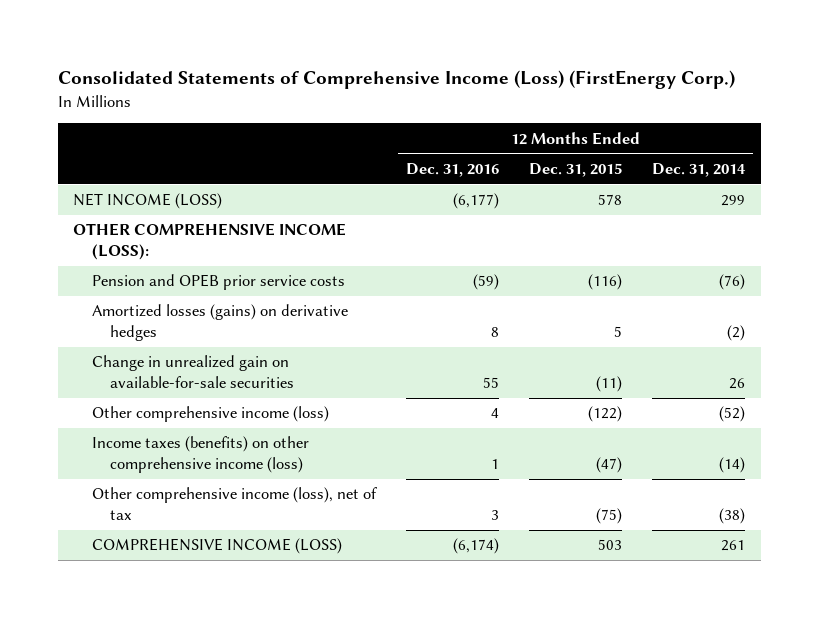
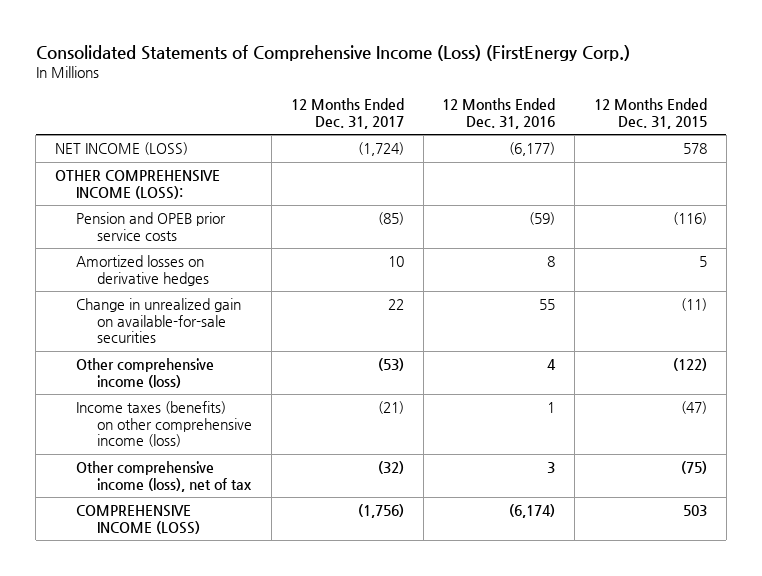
- | 12 Months Ended Dec. 31, 2016 | 12 Months Ended Dec. 31, 2015 | 12 Months Ended Dec. 31, 2014
+ | 12 Months Ended Dec. 31, 2017 | 12 Months Ended Dec. 31, 2016 | 12 Months Ended Dec. 31, 2015
- Amortized losses (gains) on derivative hedges | 8 | 5 | (2)
+ Amortized losses on derivative hedges | 10 | 8 | 5

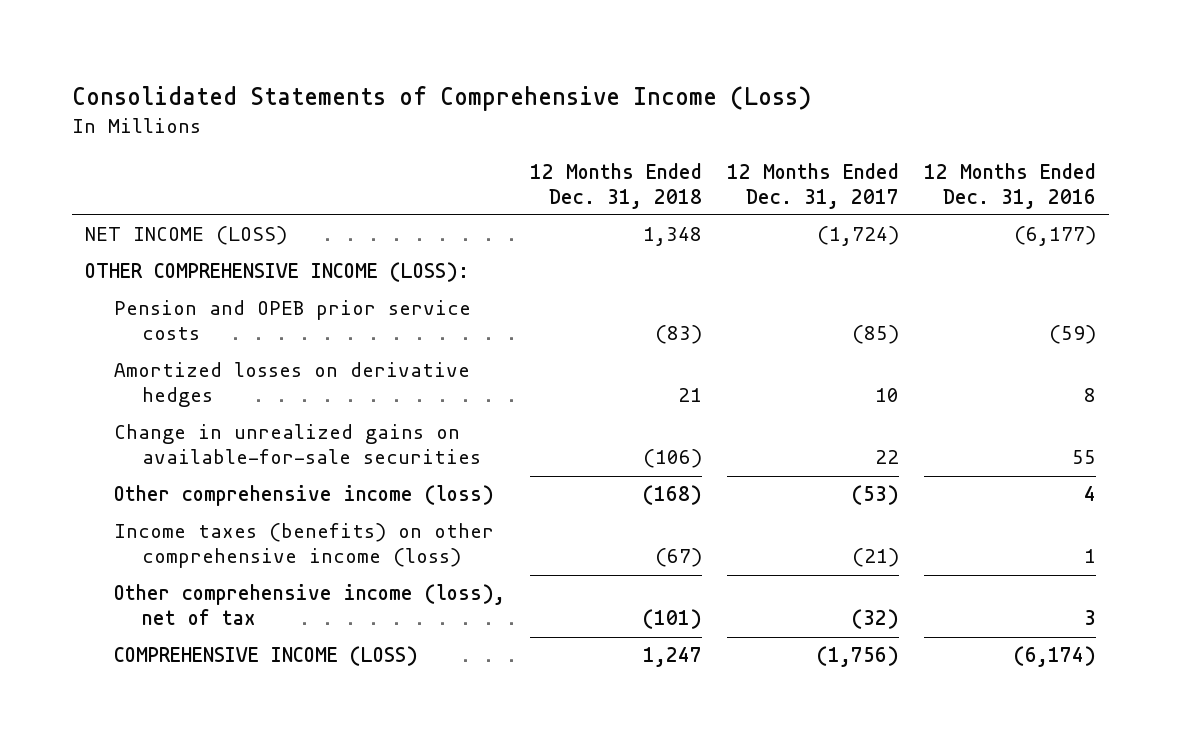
- Consolidated Statements of Comprehensive Income (Loss) (FirstEnergy Corp.)
+ Consolidated Statements of Comprehensive Income (Loss)
- | 12 Months Ended Dec. 31, 2017 | 12 Months Ended Dec. 31, 2016 | 12 Months Ended Dec. 31, 2015
+ | 12 Months Ended Dec. 31, 2018 | 12 Months Ended Dec. 31, 2017 | 12 Months Ended Dec. 31, 2016
- Change in unrealized gain on available-for-sale securities | 22 | 55 | (11)
+ Change in unrealized gains on available-for-sale securities | (106) | 22 | 55

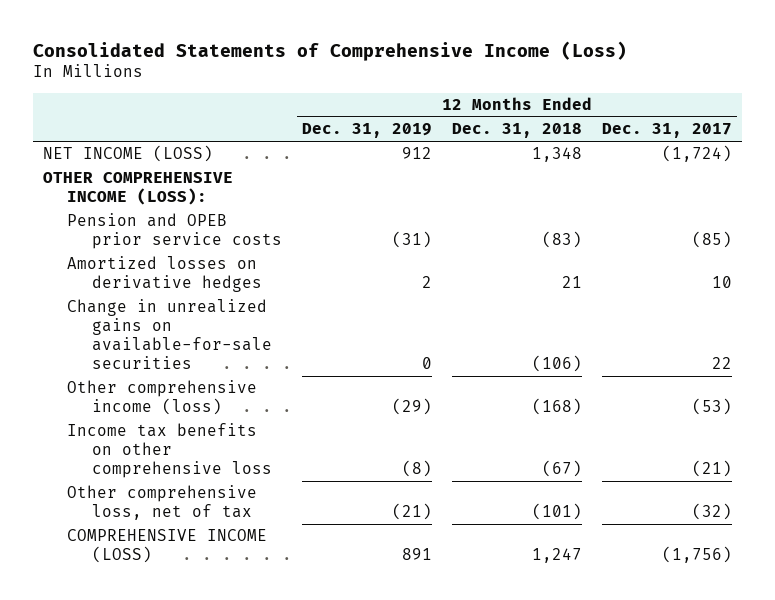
- | 12 Months Ended Dec. 31, 2018 | 12 Months Ended Dec. 31, 2017 | 12 Months Ended Dec. 31, 2016
+ | 12 Months Ended Dec. 31, 2019 | 12 Months Ended Dec. 31, 2018 | 12 Months Ended Dec. 31, 2017
- Income taxes (benefits) on other comprehensive income (loss) | (67) | (21) | 1
- Other comprehensive income (loss), net of tax | (101) | (32) | 3
+ Income tax benefits on other comprehensive loss | (8) | (67) | (21)
+ Other comprehensive loss, net of tax | (21) | (101) | (32)

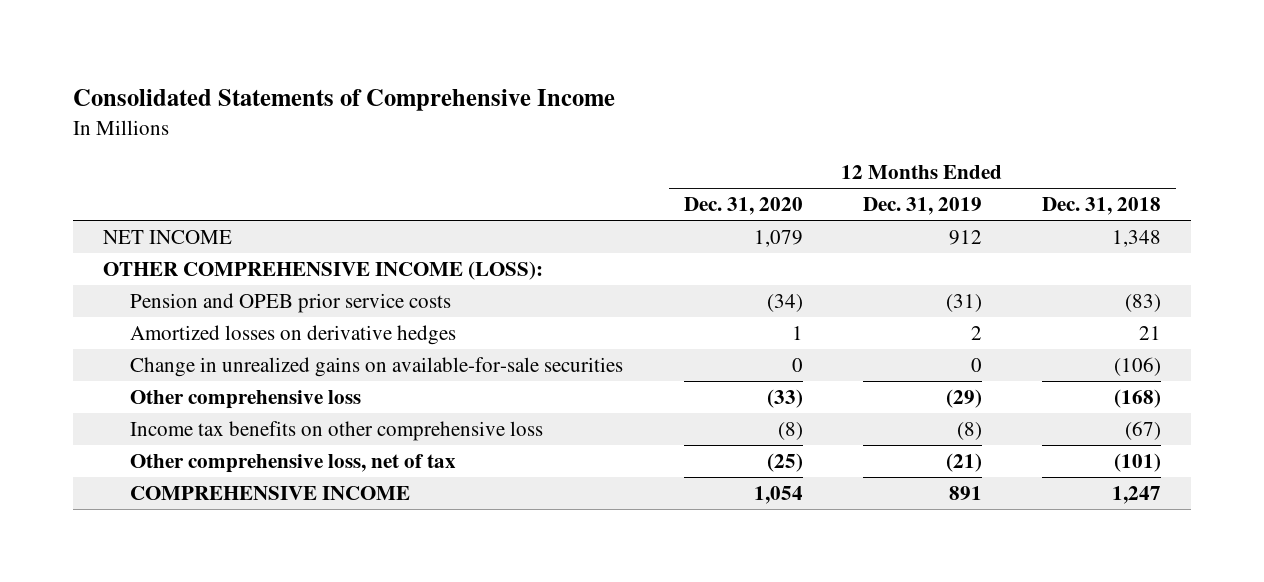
- Consolidated Statements of Comprehensive Income (Loss)
+ Consolidated Statements of Comprehensive Income
- | 12 Months Ended Dec. 31, 2019 | 12 Months Ended Dec. 31, 2018 | 12 Months Ended Dec. 31, 2017
+ | 12 Months Ended Dec. 31, 2020 | 12 Months Ended Dec. 31, 2019 | 12 Months Ended Dec. 31, 2018
- NET INCOME (LOSS) | 912 | 1,348 | (1,724)
+ NET INCOME | 1,079 | 912 | 1,348
- Other comprehensive income (loss) | (29) | (168) | (53)
+ Other comprehensive loss | (33) | (29) | (168)
- COMPREHENSIVE INCOME (LOSS) | 891 | 1,247 | (1,756)
+ COMPREHENSIVE INCOME | 1,054 | 891 | 1,247

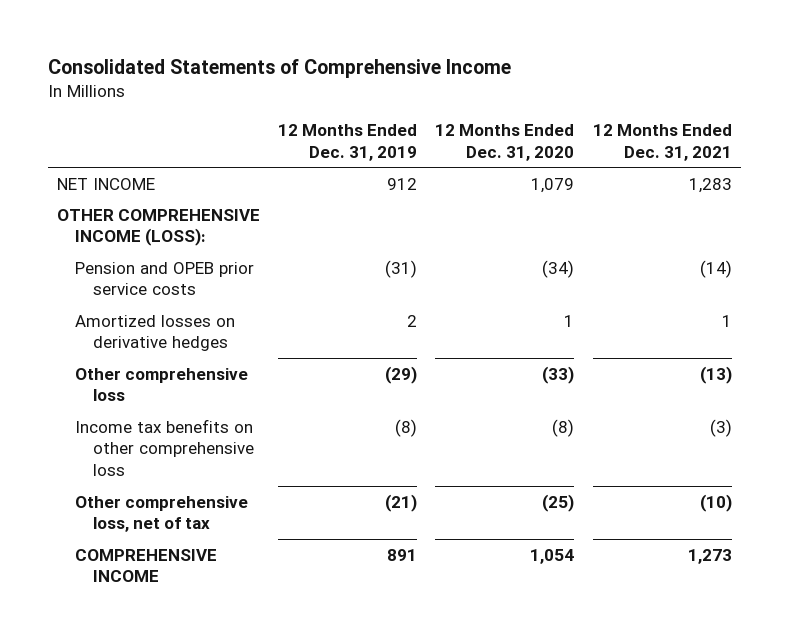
- | 12 Months Ended Dec. 31, 2020 | 12 Months Ended Dec. 31, 2019 | 12 Months Ended Dec. 31, 2018
+ | 12 Months Ended Dec. 31, 2019 | 12 Months Ended Dec. 31, 2020 | 12 Months Ended Dec. 31, 2021
- Change in unrealized gains on available-for-sale securities | 0 | 0 | (106)

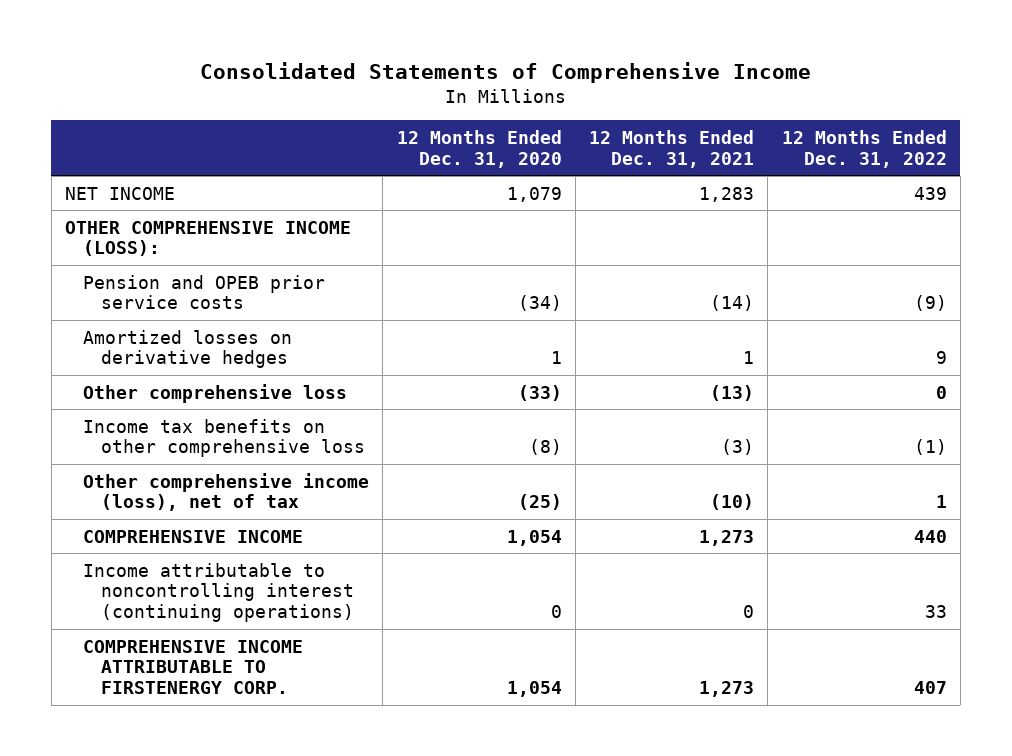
- | 12 Months Ended Dec. 31, 2019 | 12 Months Ended Dec. 31, 2020 | 12 Months Ended Dec. 31, 2021
+ | 12 Months Ended Dec. 31, 2020 | 12 Months Ended Dec. 31, 2021 | 12 Months Ended Dec. 31, 2022
- Other comprehensive loss, net of tax | (21) | (25) | (10)
+ Other comprehensive income (loss), net of tax | (25) | (10) | 1
+ Income attributable to noncontrolling interest (continuing operations) | 0 | 0 | 33
+ COMPREHENSIVE INCOME ATTRIBUTABLE TO FIRSTENERGY CORP. | 1,054 | 1,273 | 407

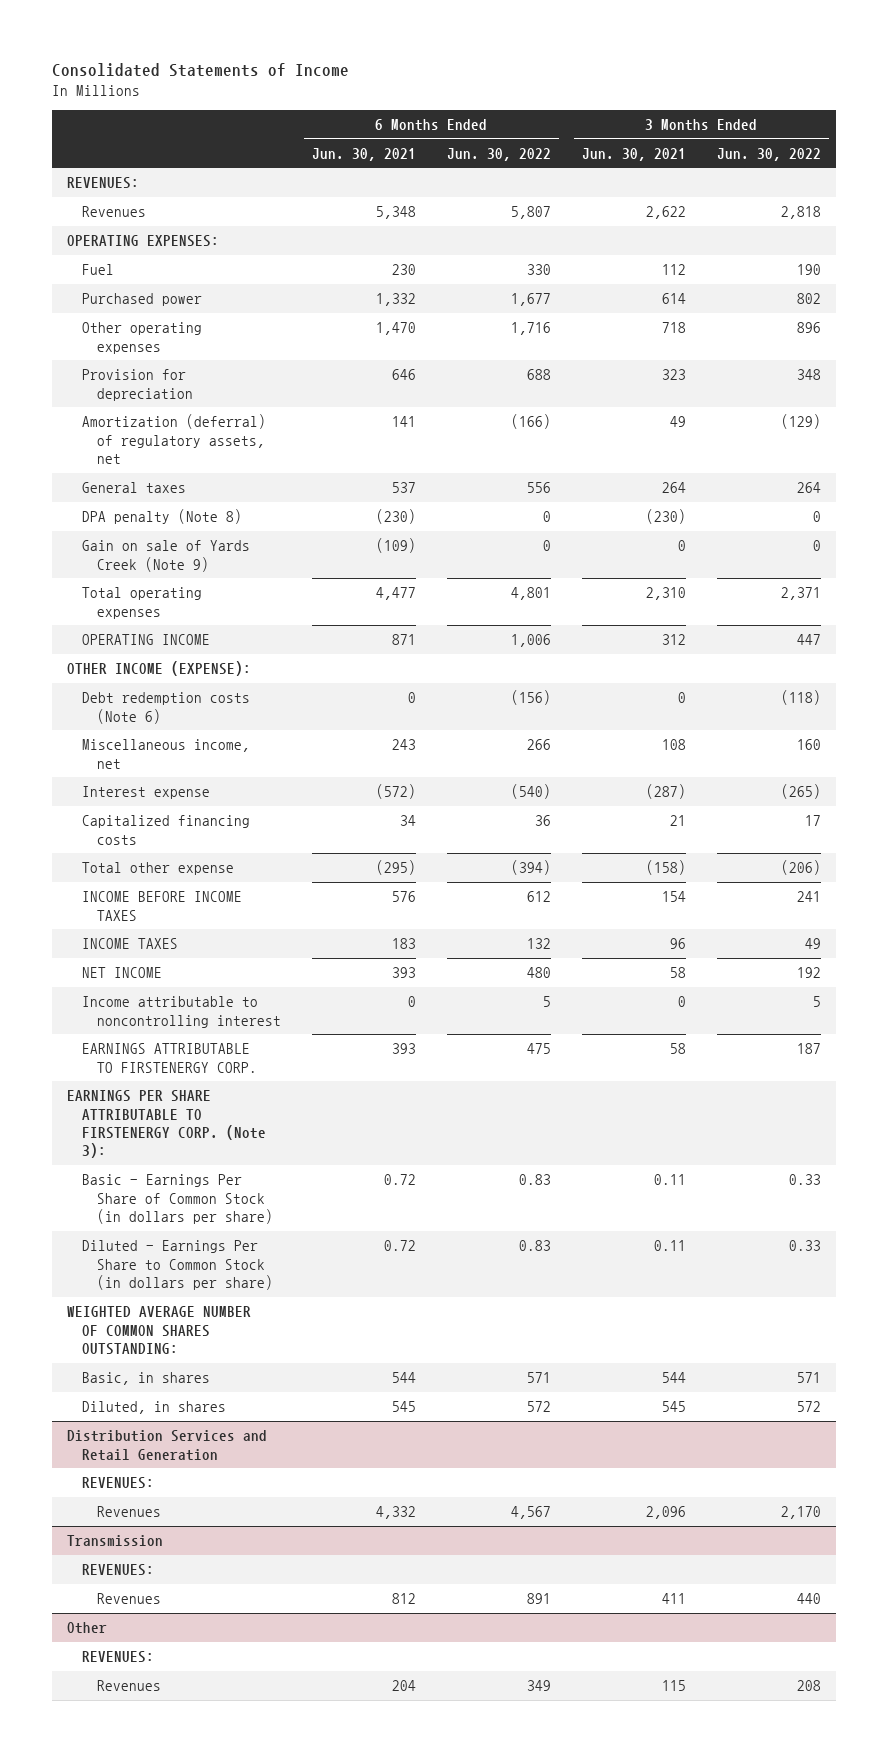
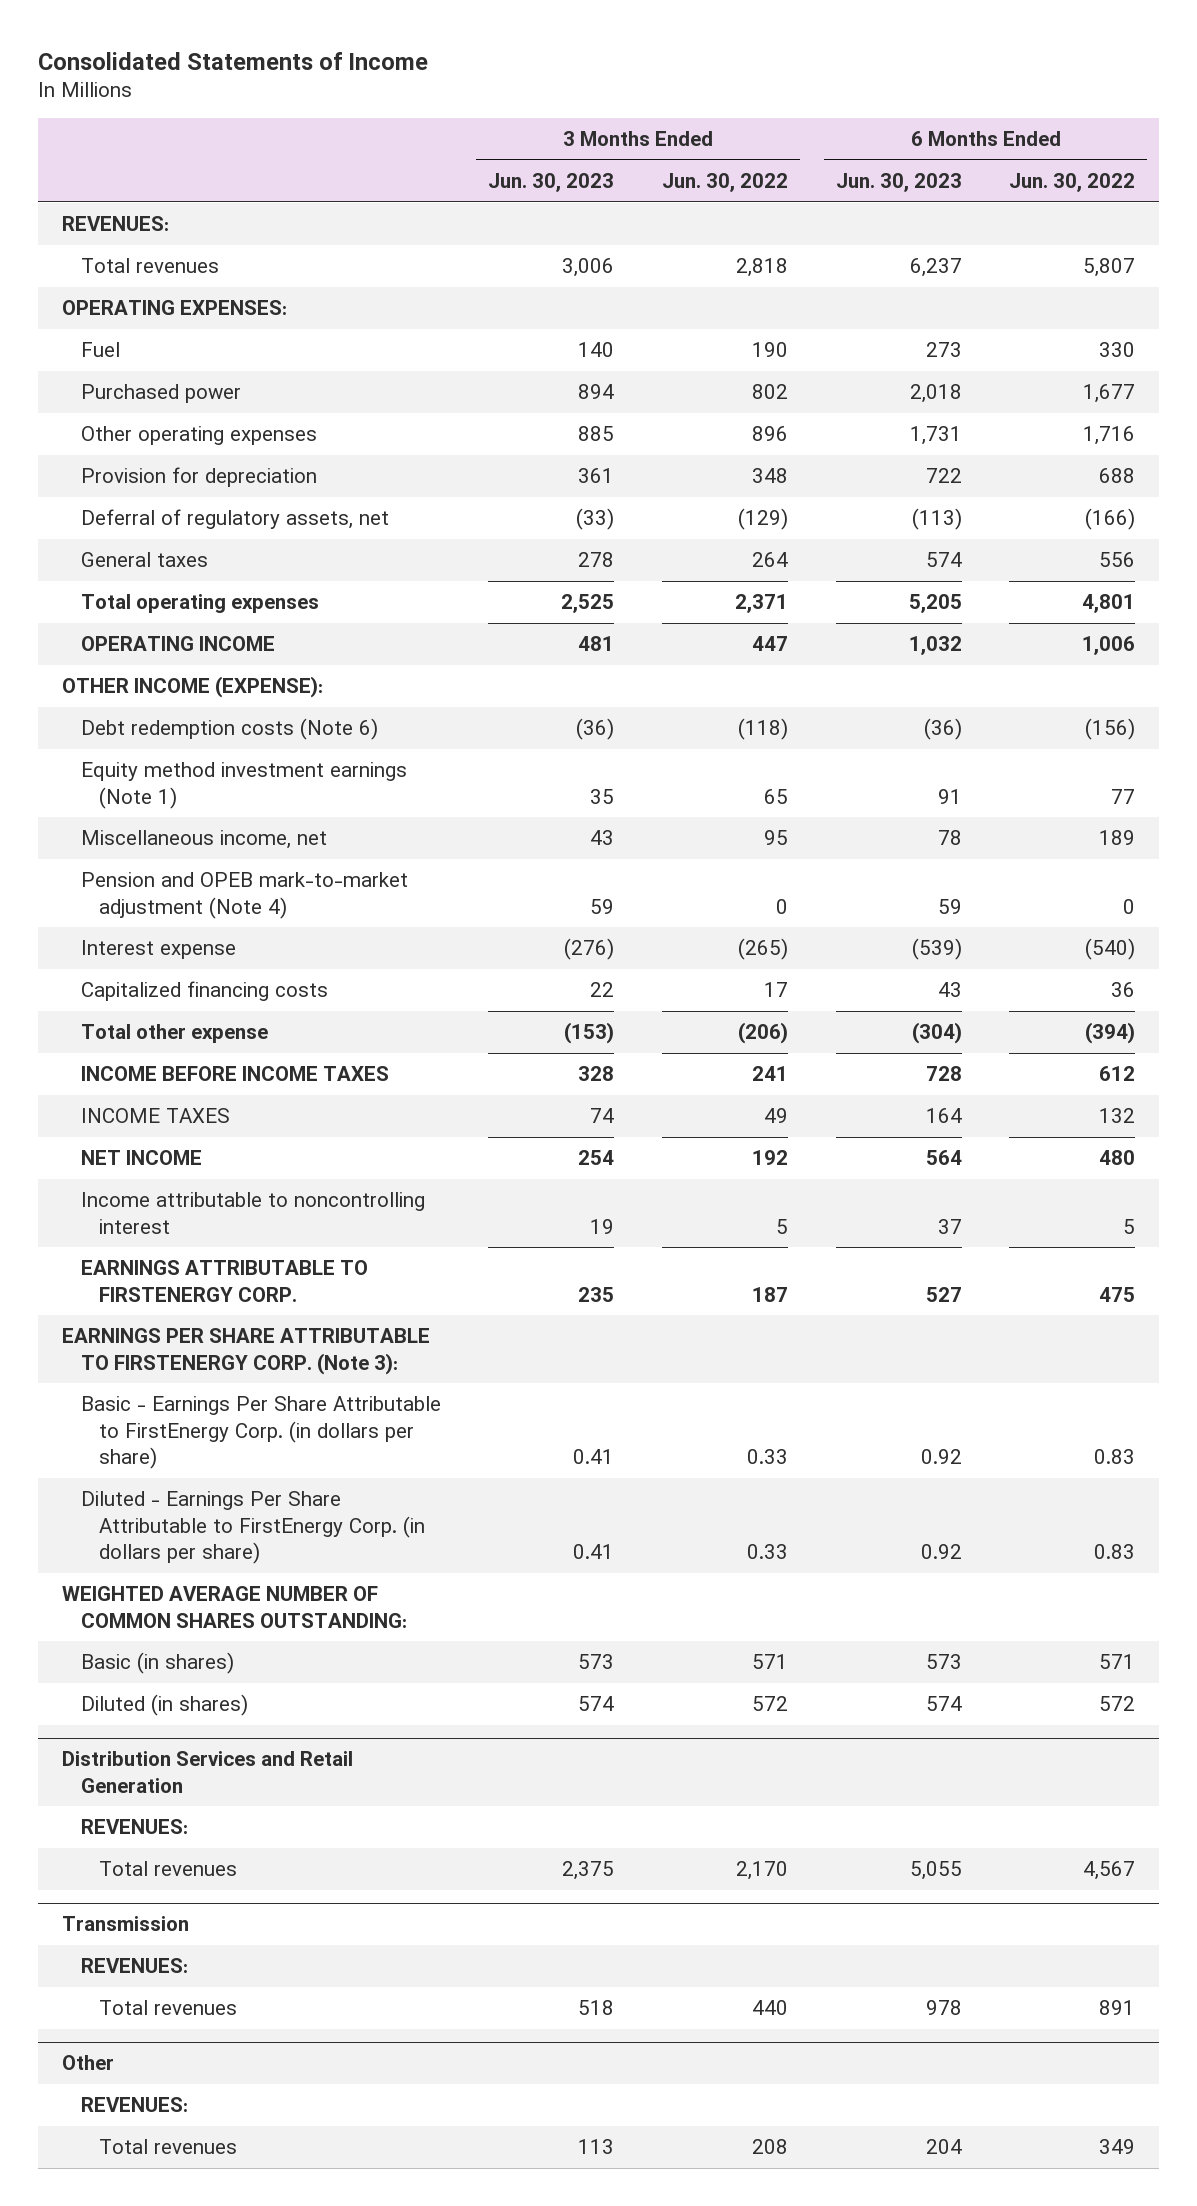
- | 6 Months Ended Jun. 30, 2021 | 6 Months Ended Jun. 30, 2022 | 3 Months Ended Jun. 30, 2021 | 3 Months Ended Jun. 30, 2022
+ | 3 Months Ended Jun. 30, 2023 | 3 Months Ended Jun. 30, 2022 | 6 Months Ended Jun. 30, 2023 | 6 Months Ended Jun. 30, 2022
- Revenues | 5,348 | 5,807 | 2,622 | 2,818
+ Total revenues | 3,006 | 2,818 | 6,237 | 5,807
- Amortization (deferral) of regulatory assets, net | 141 | (166) | 49 | (129)
+ Deferral of regulatory assets, net | (33) | (129) | (113) | (166)
- DPA penalty (Note 8) | (230) | 0 | (230) | 0
- Gain on sale of Yards Creek (Note 9) | (109) | 0 | 0 | 0
- Miscellaneous income, net | 243 | 266 | 108 | 160
+ Equity method investment earnings (Note 1) | 35 | 65 | 91 | 77
+ Miscellaneous income, net | 43 | 95 | 78 | 189
+ Pension and OPEB mark-to-market adjustment (Note 4) | 59 | 0 | 59 | 0
- Basic - Earnings Per Share of Common Stock (in dollars per share) | 0.72 | 0.83 | 0.11 | 0.33
- Diluted - Earnings Per Share to Common Stock (in dollars per share) | 0.72 | 0.83 | 0.11 | 0.33
+ Basic - Earnings Per Share Attributable to FirstEnergy Corp. (in dollars per share) | 0.41 | 0.33 | 0.92 | 0.83
+ Diluted - Earnings Per Share Attributable to FirstEnergy Corp. (in dollars per share) | 0.41 | 0.33 | 0.92 | 0.83
- Basic, in shares | 544 | 571 | 544 | 571
- Diluted, in shares | 545 | 572 | 545 | 572
+ Basic (in shares) | 573 | 571 | 573 | 571
+ Diluted (in shares) | 574 | 572 | 574 | 572
@ Distribution Services and Retail Generation
- Revenues | 4,332 | 4,567 | 2,096 | 2,170
+ Total revenues | 2,375 | 2,170 | 5,055 | 4,567
@ Transmission
- Revenues | 812 | 891 | 411 | 440
+ Total revenues | 518 | 440 | 978 | 891
@ Other
- Revenues | 204 | 349 | 115 | 208
+ Total revenues | 113 | 208 | 204 | 349

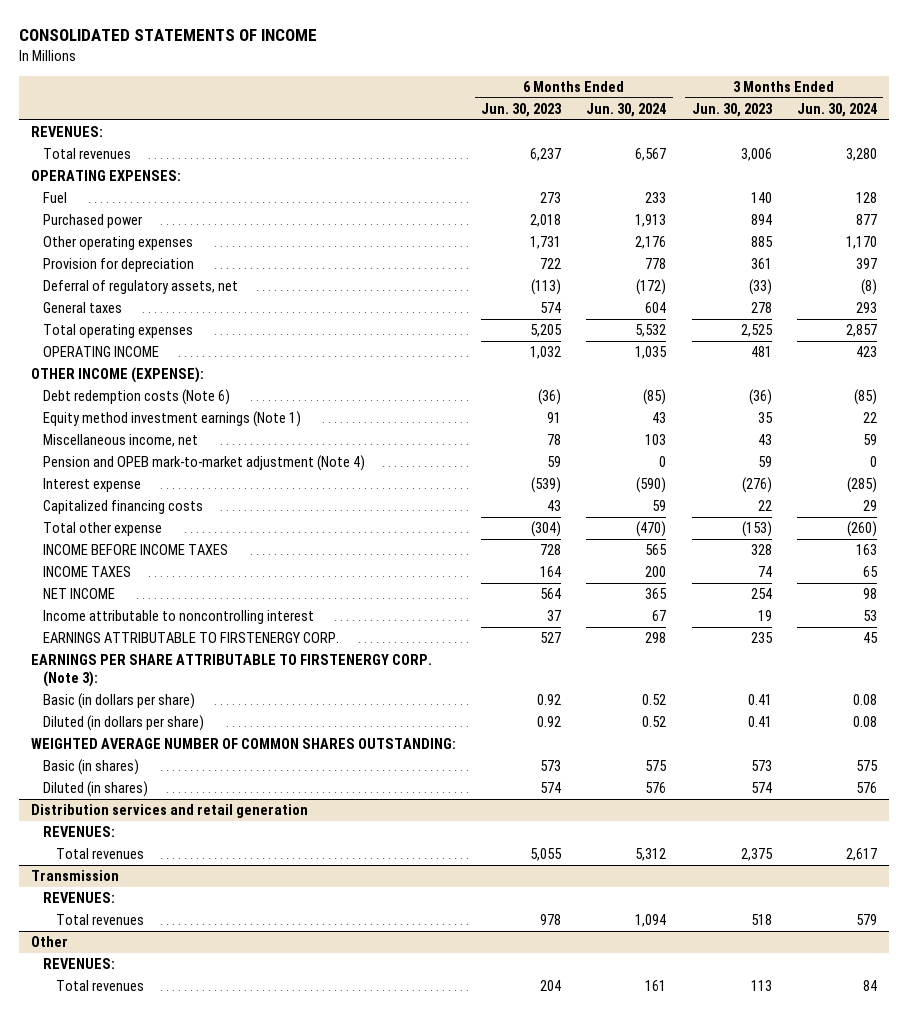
- Consolidated Statements of Income
+ CONSOLIDATED STATEMENTS OF INCOME
- | 3 Months Ended Jun. 30, 2023 | 3 Months Ended Jun. 30, 2022 | 6 Months Ended Jun. 30, 2023 | 6 Months Ended Jun. 30, 2022
+ | 6 Months Ended Jun. 30, 2023 | 6 Months Ended Jun. 30, 2024 | 3 Months Ended Jun. 30, 2023 | 3 Months Ended Jun. 30, 2024
- Basic - Earnings Per Share Attributable to FirstEnergy Corp. (in dollars per share) | 0.41 | 0.33 | 0.92 | 0.83
- Diluted - Earnings Per Share Attributable to FirstEnergy Corp. (in dollars per share) | 0.41 | 0.33 | 0.92 | 0.83
+ Basic (in dollars per share) | 0.92 | 0.52 | 0.41 | 0.08
+ Diluted (in dollars per share) | 0.92 | 0.52 | 0.41 | 0.08
- Distribution Services and Retail Generation
+ Distribution services and retail generation

